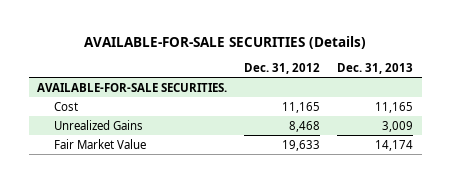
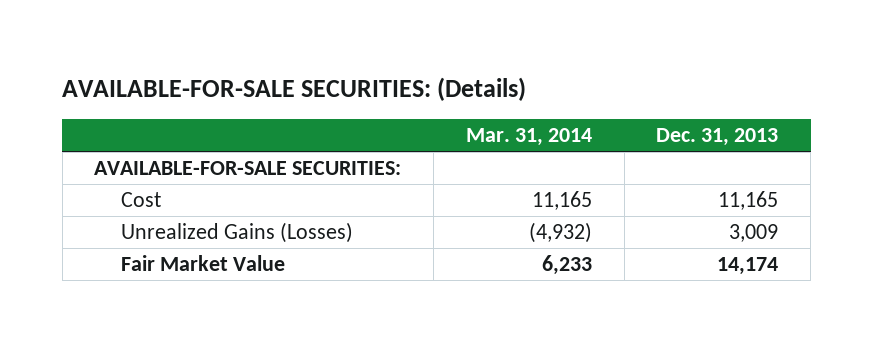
- AVAILABLE-FOR-SALE SECURITIES (Details)
+ AVAILABLE-FOR-SALE SECURITIES: (Details)
- | Dec. 31, 2012 | Dec. 31, 2013
+ | Mar. 31, 2014 | Dec. 31, 2013
- AVAILABLE-FOR-SALE SECURITIES.
+ AVAILABLE-FOR-SALE SECURITIES:
- Unrealized Gains | 8,468 | 3,009
+ Unrealized Gains (Losses) | (4,932) | 3,009

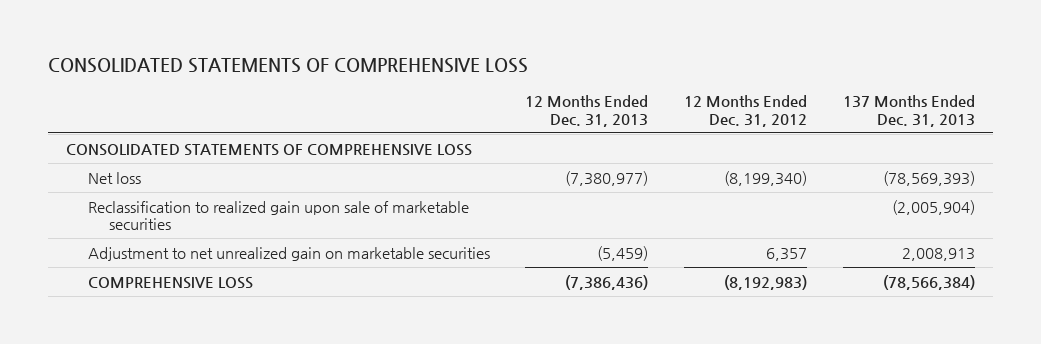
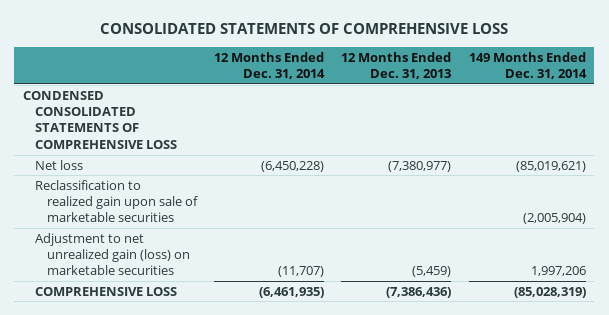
- | 12 Months Ended Dec. 31, 2013 | 12 Months Ended Dec. 31, 2012 | 137 Months Ended Dec. 31, 2013
+ | 12 Months Ended Dec. 31, 2014 | 12 Months Ended Dec. 31, 2013 | 149 Months Ended Dec. 31, 2014
- CONSOLIDATED STATEMENTS OF COMPREHENSIVE LOSS
+ CONDENSED CONSOLIDATED STATEMENTS OF COMPREHENSIVE LOSS
- Adjustment to net unrealized gain on marketable securities | (5,459) | 6,357 | 2,008,913
+ Adjustment to net unrealized gain (loss) on marketable securities | (11,707) | (5,459) | 1,997,206

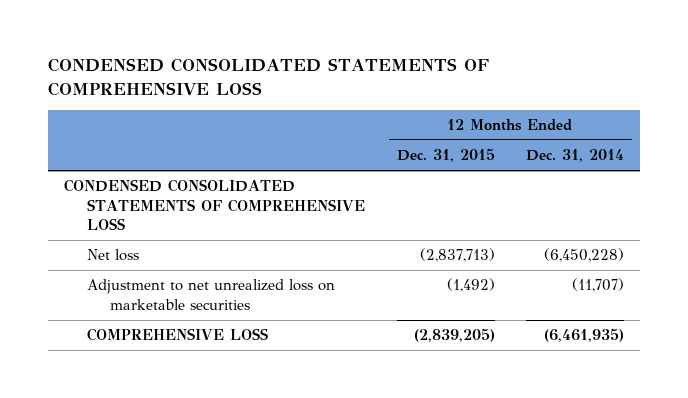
- CONSOLIDATED STATEMENTS OF COMPREHENSIVE LOSS
+ CONDENSED CONSOLIDATED STATEMENTS OF COMPREHENSIVE LOSS
- | 12 Months Ended Dec. 31, 2014 | 12 Months Ended Dec. 31, 2013 | 149 Months Ended Dec. 31, 2014
+ | 12 Months Ended Dec. 31, 2015 | 12 Months Ended Dec. 31, 2014
- Reclassification to realized gain upon sale of marketable securities | | | (2,005,904)
- Adjustment to net unrealized gain (loss) on marketable securities | (11,707) | (5,459) | 1,997,206
+ Adjustment to net unrealized loss on marketable securities | (1,492) | (11,707)

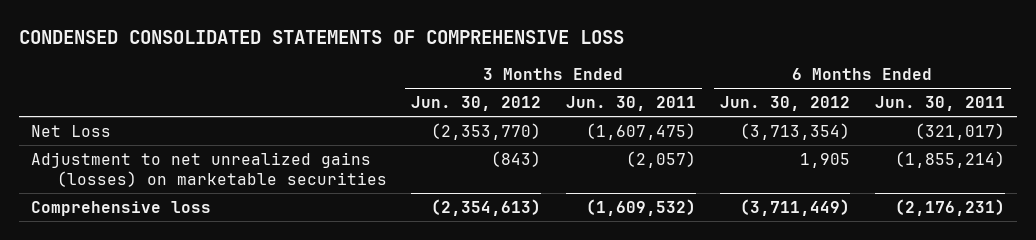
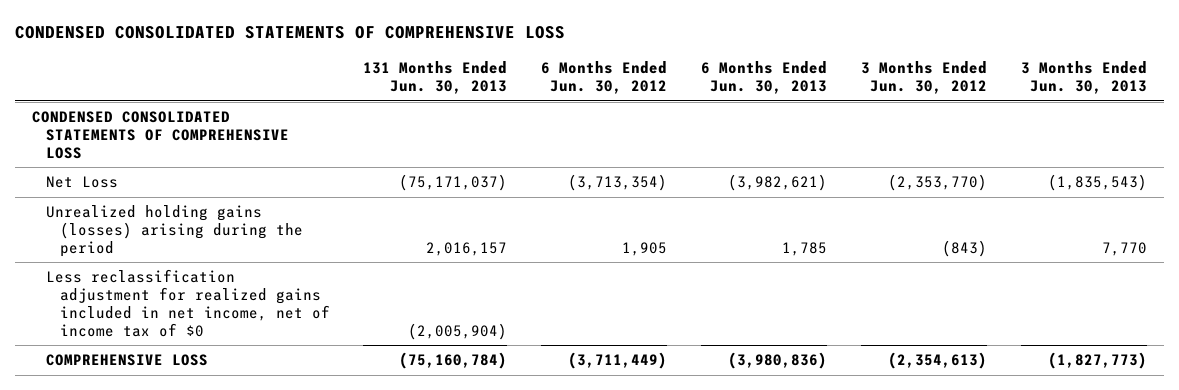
- | 3 Months Ended Jun. 30, 2012 | 3 Months Ended Jun. 30, 2011 | 6 Months Ended Jun. 30, 2012 | 6 Months Ended Jun. 30, 2011
+ | 131 Months Ended Jun. 30, 2013 | 6 Months Ended Jun. 30, 2012 | 6 Months Ended Jun. 30, 2013 | 3 Months Ended Jun. 30, 2012 | 3 Months Ended Jun. 30, 2013
+ CONDENSED CONSOLIDATED STATEMENTS OF COMPREHENSIVE LOSS
- Adjustment to net unrealized gains (losses) on marketable securities | (843) | (2,057) | 1,905 | (1,855,214)
- Comprehensive loss | (2,354,613) | (1,609,532) | (3,711,449) | (2,176,231)
+ Unrealized holding gains (losses) arising during the period | 2,016,157 | 1,905 | 1,785 | (843) | 7,770
+ Less reclassification adjustment for realized gains included in net income, net of income tax of $0 | (2,005,904) | | | |
+ COMPREHENSIVE LOSS | (75,160,784) | (3,711,449) | (3,980,836) | (2,354,613) | (1,827,773)

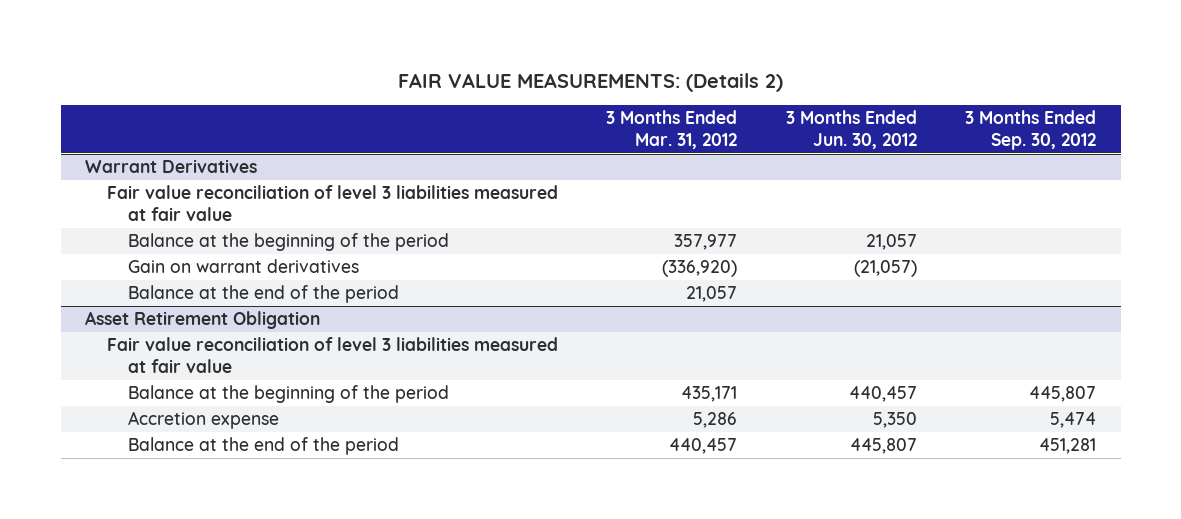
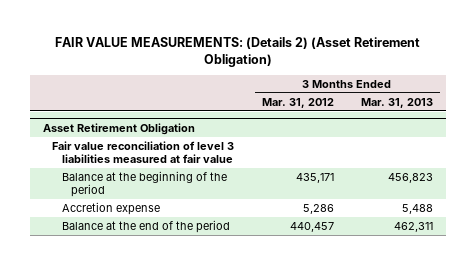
- FAIR VALUE MEASUREMENTS: (Details 2)
+ FAIR VALUE MEASUREMENTS: (Details 2) (Asset Retirement Obligation)
- | 3 Months Ended Mar. 31, 2012 | 3 Months Ended Jun. 30, 2012 | 3 Months Ended Sep. 30, 2012
+ | 3 Months Ended Mar. 31, 2012 | 3 Months Ended Mar. 31, 2013
- Warrant Derivatives
- Fair value reconciliation of level 3 liabilities measured at fair value
- Balance at the beginning of the period | 357,977 | 21,057 |
- Gain on warrant derivatives | (336,920) | (21,057) |
- Balance at the end of the period | 21,057 | |

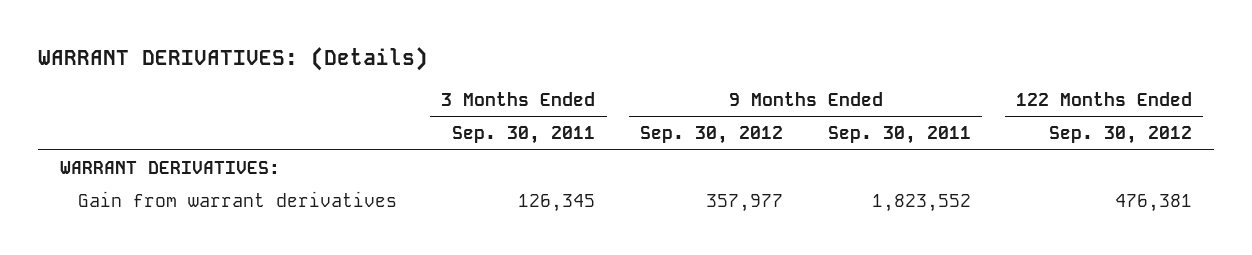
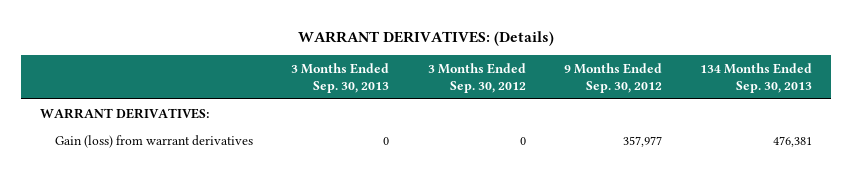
- | 3 Months Ended Sep. 30, 2011 | 9 Months Ended Sep. 30, 2012 | 9 Months Ended Sep. 30, 2011 | 122 Months Ended Sep. 30, 2012
+ | 3 Months Ended Sep. 30, 2013 | 3 Months Ended Sep. 30, 2012 | 9 Months Ended Sep. 30, 2012 | 134 Months Ended Sep. 30, 2013
- Gain from warrant derivatives | 126,345 | 357,977 | 1,823,552 | 476,381
+ Gain (loss) from warrant derivatives | 0 | 0 | 357,977 | 476,381

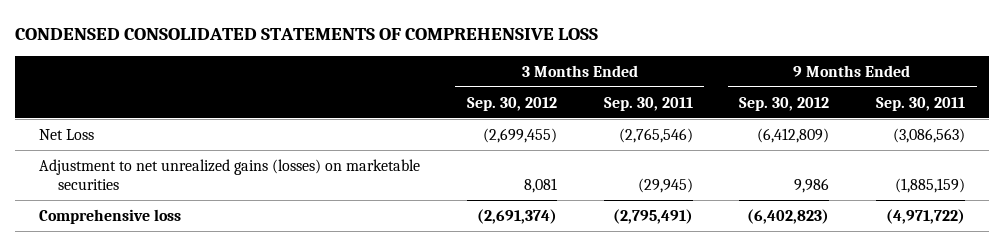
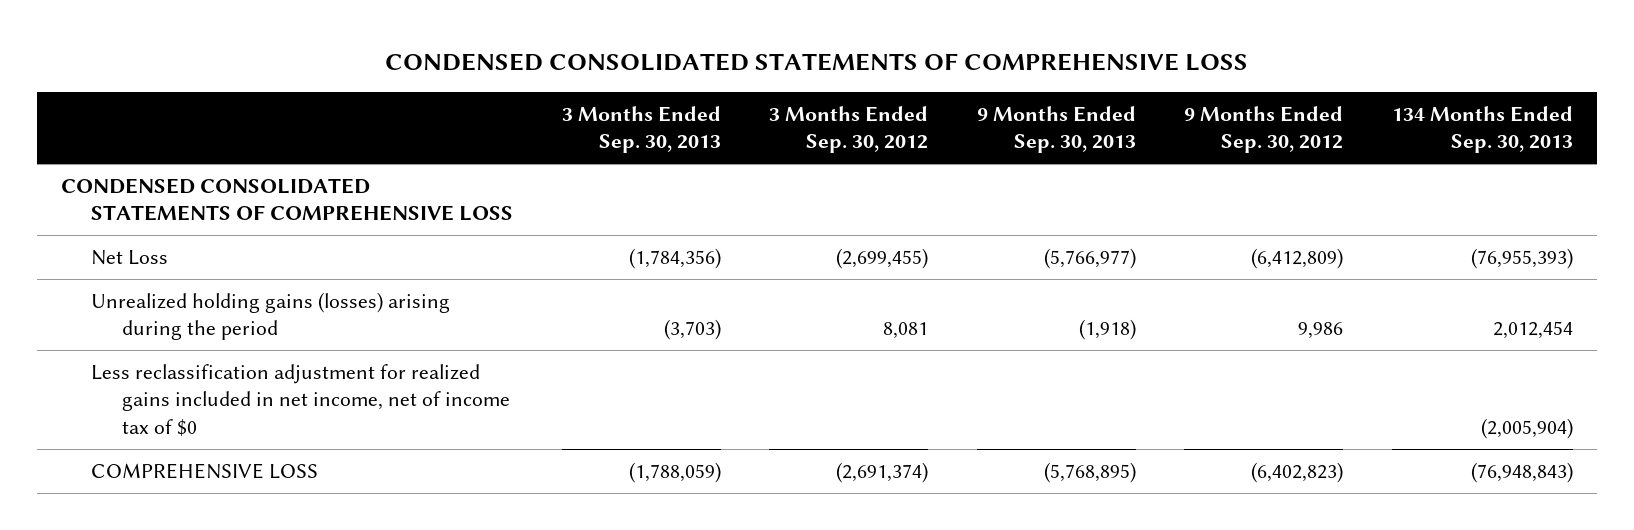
- | 3 Months Ended Sep. 30, 2012 | 3 Months Ended Sep. 30, 2011 | 9 Months Ended Sep. 30, 2012 | 9 Months Ended Sep. 30, 2011
+ | 3 Months Ended Sep. 30, 2013 | 3 Months Ended Sep. 30, 2012 | 9 Months Ended Sep. 30, 2013 | 9 Months Ended Sep. 30, 2012 | 134 Months Ended Sep. 30, 2013
+ CONDENSED CONSOLIDATED STATEMENTS OF COMPREHENSIVE LOSS
- Adjustment to net unrealized gains (losses) on marketable securities | 8,081 | (29,945) | 9,986 | (1,885,159)
- Comprehensive loss | (2,691,374) | (2,795,491) | (6,402,823) | (4,971,722)
+ Unrealized holding gains (losses) arising during the period | (3,703) | 8,081 | (1,918) | 9,986 | 2,012,454
+ Less reclassification adjustment for realized gains included in net income, net of income tax of $0 | | | | | (2,005,904)
+ COMPREHENSIVE LOSS | (1,788,059) | (2,691,374) | (5,768,895) | (6,402,823) | (76,948,843)

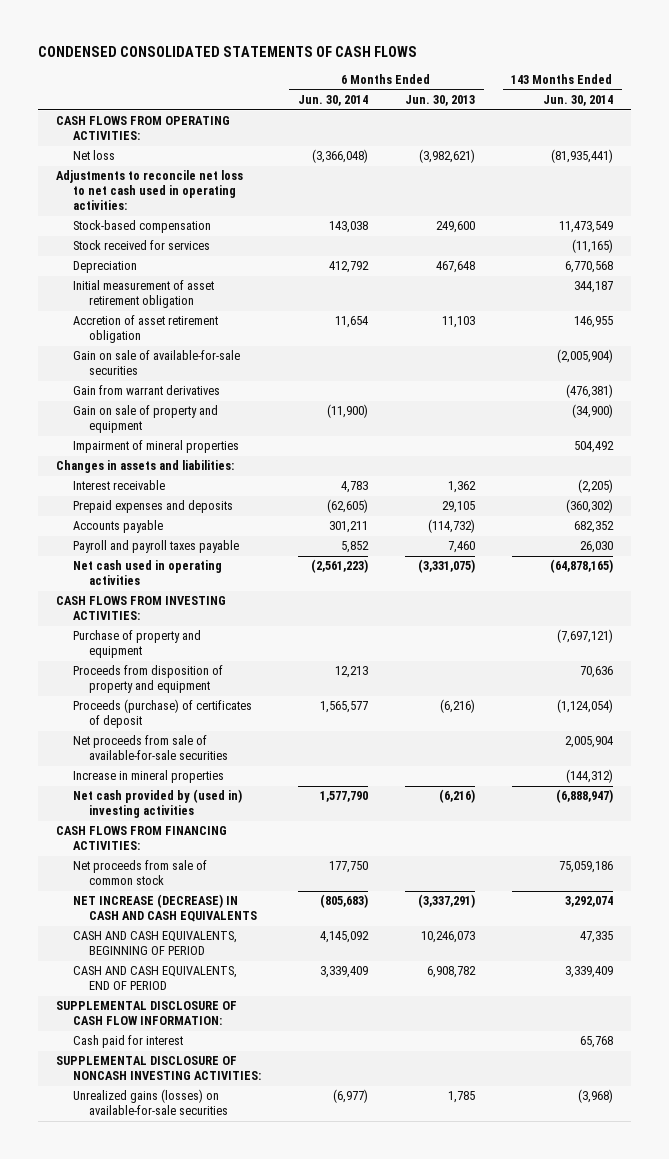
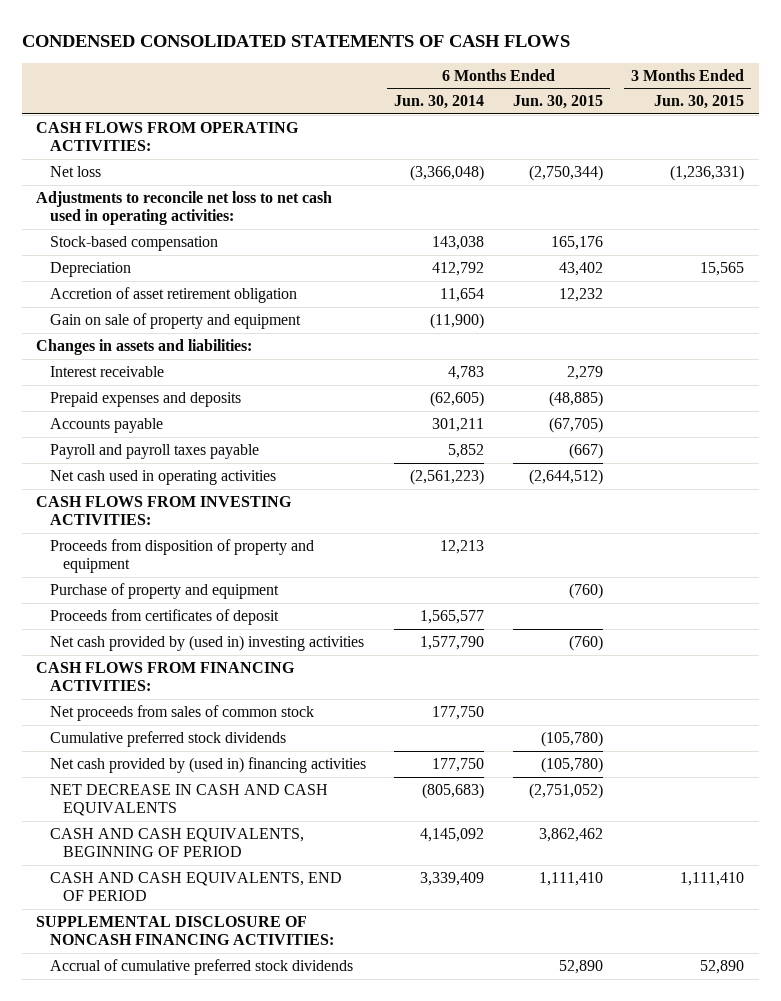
- | 6 Months Ended Jun. 30, 2014 | 6 Months Ended Jun. 30, 2013 | 143 Months Ended Jun. 30, 2014
+ | 6 Months Ended Jun. 30, 2014 | 6 Months Ended Jun. 30, 2015 | 3 Months Ended Jun. 30, 2015
- Stock received for services | | | (11,165)
- Initial measurement of asset retirement obligation | | | 344,187
- Gain on sale of available-for-sale securities | | | (2,005,904)
- Gain from warrant derivatives | | | (476,381)
- Impairment of mineral properties | | | 504,492
- Proceeds (purchase) of certificates of deposit | 1,565,577 | (6,216) | (1,124,054)
- Net proceeds from sale of available-for-sale securities | | | 2,005,904
- Increase in mineral properties | | | (144,312)
moved down: Purchase of property and equipment | | (760) |
+ Proceeds from certificates of deposit | 1,565,577 | |
- Net proceeds from sale of common stock | 177,750 | | 75,059,186
- NET INCREASE (DECREASE) IN CASH AND CASH EQUIVALENTS | (805,683) | (3,337,291) | 3,292,074
+ Net proceeds from sales of common stock | 177,750 | |
+ Cumulative preferred stock dividends | | (105,780) |
+ Net cash provided by (used in) financing activities | 177,750 | (105,780) |
+ NET DECREASE IN CASH AND CASH EQUIVALENTS | (805,683) | (2,751,052) |
- SUPPLEMENTAL DISCLOSURE OF CASH FLOW INFORMATION:
- Cash paid for interest | | | 65,768
- SUPPLEMENTAL DISCLOSURE OF NONCASH INVESTING ACTIVITIES:
- Unrealized gains (losses) on available-for-sale securities | (6,977) | 1,785 | (3,968)
+ SUPPLEMENTAL DISCLOSURE OF NONCASH FINANCING ACTIVITIES:
+ Accrual of cumulative preferred stock dividends | | 52,890 | 52,890

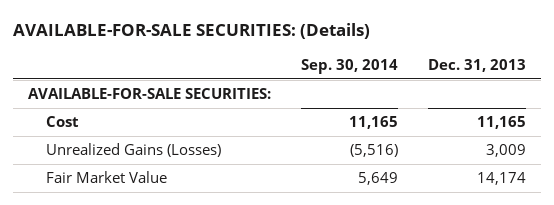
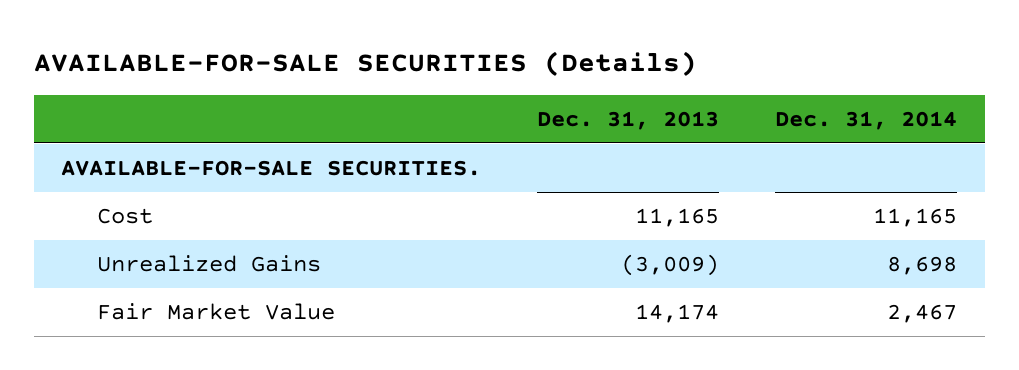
- AVAILABLE-FOR-SALE SECURITIES: (Details)
+ AVAILABLE-FOR-SALE SECURITIES (Details)
- | Sep. 30, 2014 | Dec. 31, 2013
+ | Dec. 31, 2013 | Dec. 31, 2014
- AVAILABLE-FOR-SALE SECURITIES:
+ AVAILABLE-FOR-SALE SECURITIES.
- Unrealized Gains (Losses) | (5,516) | 3,009
+ Unrealized Gains | (3,009) | 8,698

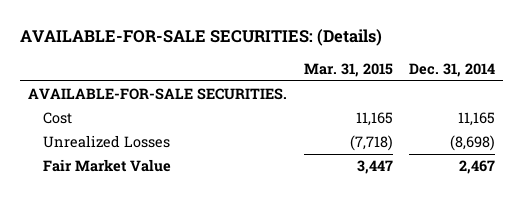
- AVAILABLE-FOR-SALE SECURITIES (Details)
+ AVAILABLE-FOR-SALE SECURITIES: (Details)
- | Dec. 31, 2013 | Dec. 31, 2014
+ | Mar. 31, 2015 | Dec. 31, 2014
- Unrealized Gains | (3,009) | 8,698
+ Unrealized Losses | (7,718) | (8,698)

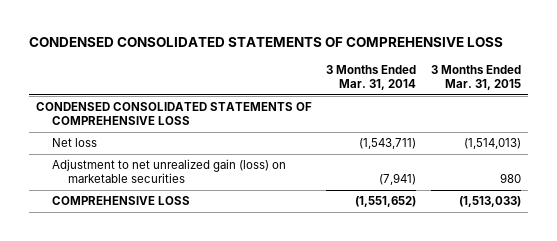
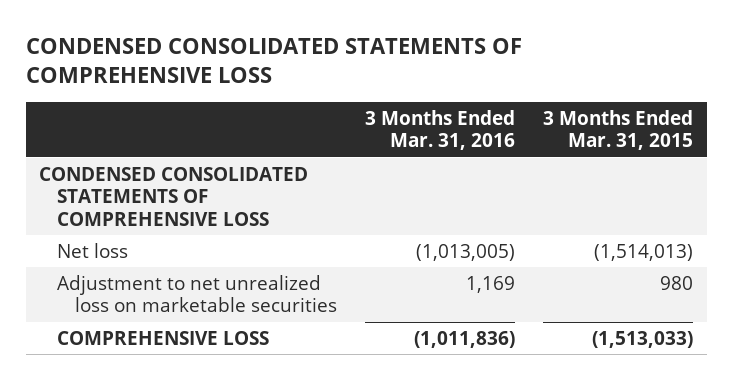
- | 3 Months Ended Mar. 31, 2014 | 3 Months Ended Mar. 31, 2015
+ | 3 Months Ended Mar. 31, 2016 | 3 Months Ended Mar. 31, 2015
- Adjustment to net unrealized gain (loss) on marketable securities | (7,941) | 980
+ Adjustment to net unrealized loss on marketable securities | 1,169 | 980

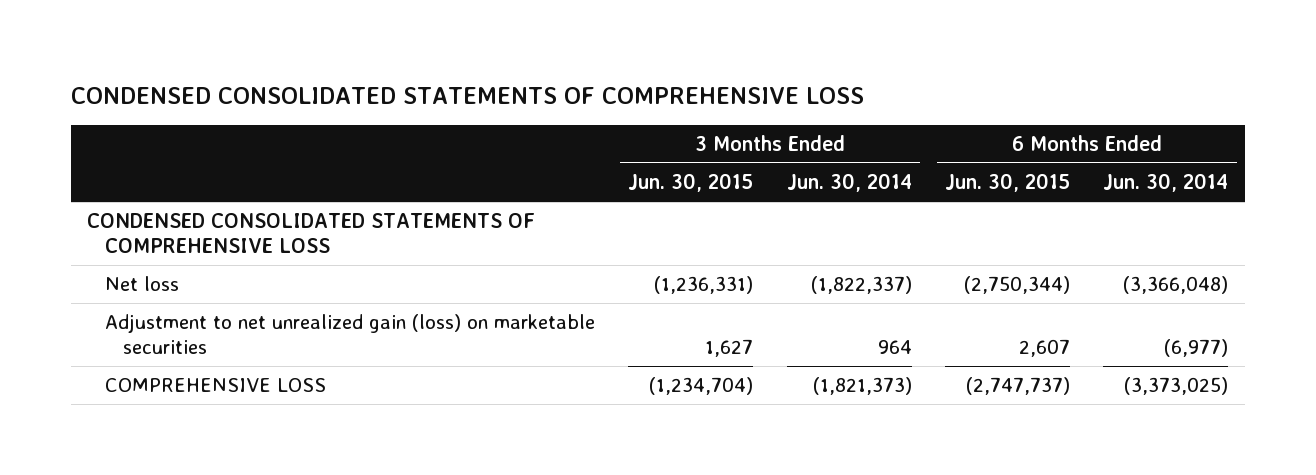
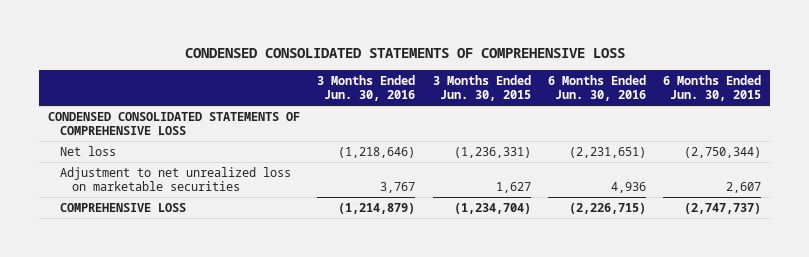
- | 3 Months Ended Jun. 30, 2015 | 3 Months Ended Jun. 30, 2014 | 6 Months Ended Jun. 30, 2015 | 6 Months Ended Jun. 30, 2014
+ | 3 Months Ended Jun. 30, 2016 | 3 Months Ended Jun. 30, 2015 | 6 Months Ended Jun. 30, 2016 | 6 Months Ended Jun. 30, 2015
- Adjustment to net unrealized gain (loss) on marketable securities | 1,627 | 964 | 2,607 | (6,977)
+ Adjustment to net unrealized loss on marketable securities | 3,767 | 1,627 | 4,936 | 2,607

